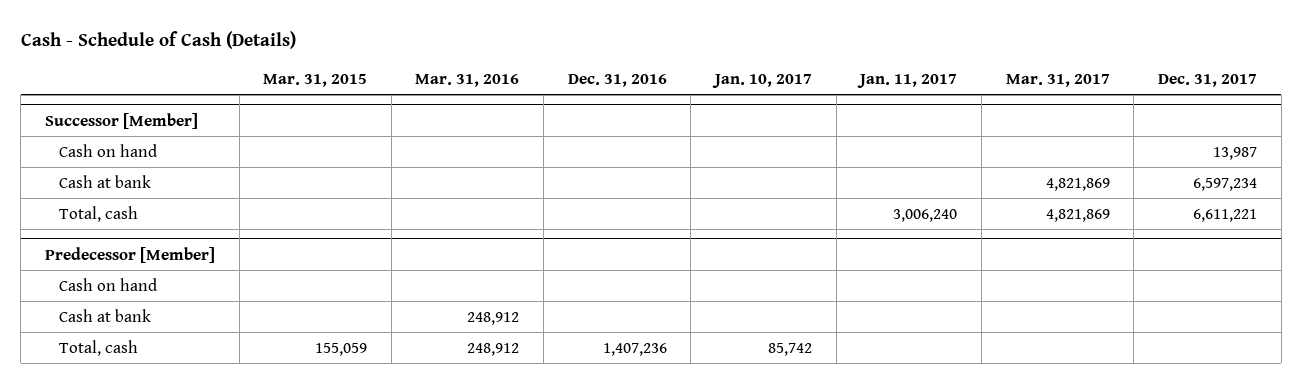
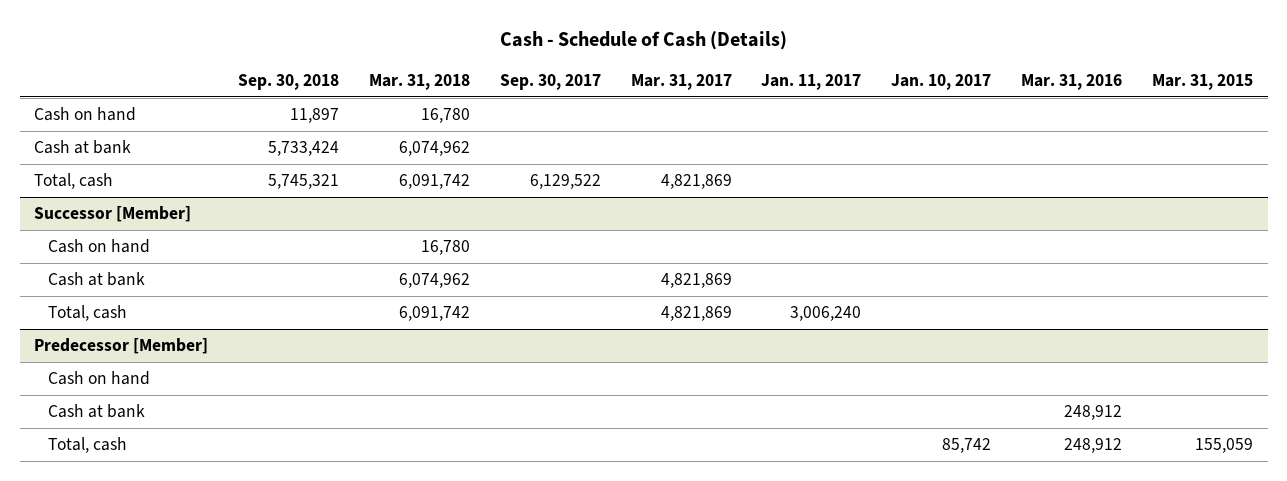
- | Mar. 31, 2015 | Mar. 31, 2016 | Dec. 31, 2016 | Jan. 10, 2017 | Jan. 11, 2017 | Mar. 31, 2017 | Dec. 31, 2017
+ | Sep. 30, 2018 | Mar. 31, 2018 | Sep. 30, 2017 | Mar. 31, 2017 | Jan. 11, 2017 | Jan. 10, 2017 | Mar. 31, 2016 | Mar. 31, 2015
+ Cash on hand | 11,897 | 16,780 | | | | | |
+ Cash at bank | 5,733,424 | 6,074,962 | | | | | |
+ Total, cash | 5,745,321 | 6,091,742 | 6,129,522 | 4,821,869 | | | |

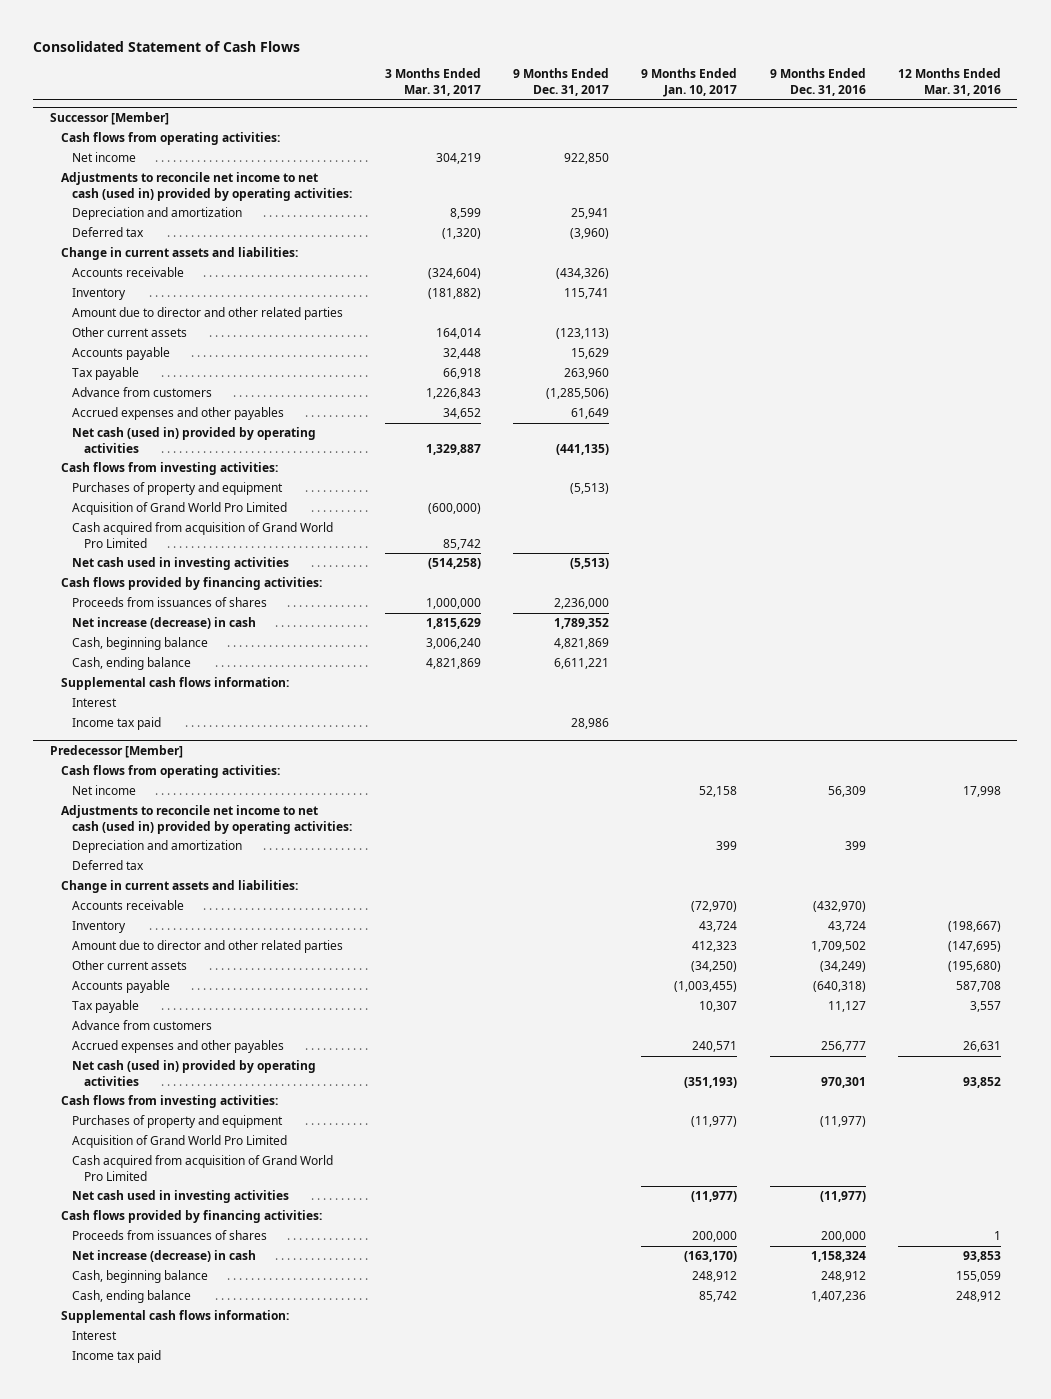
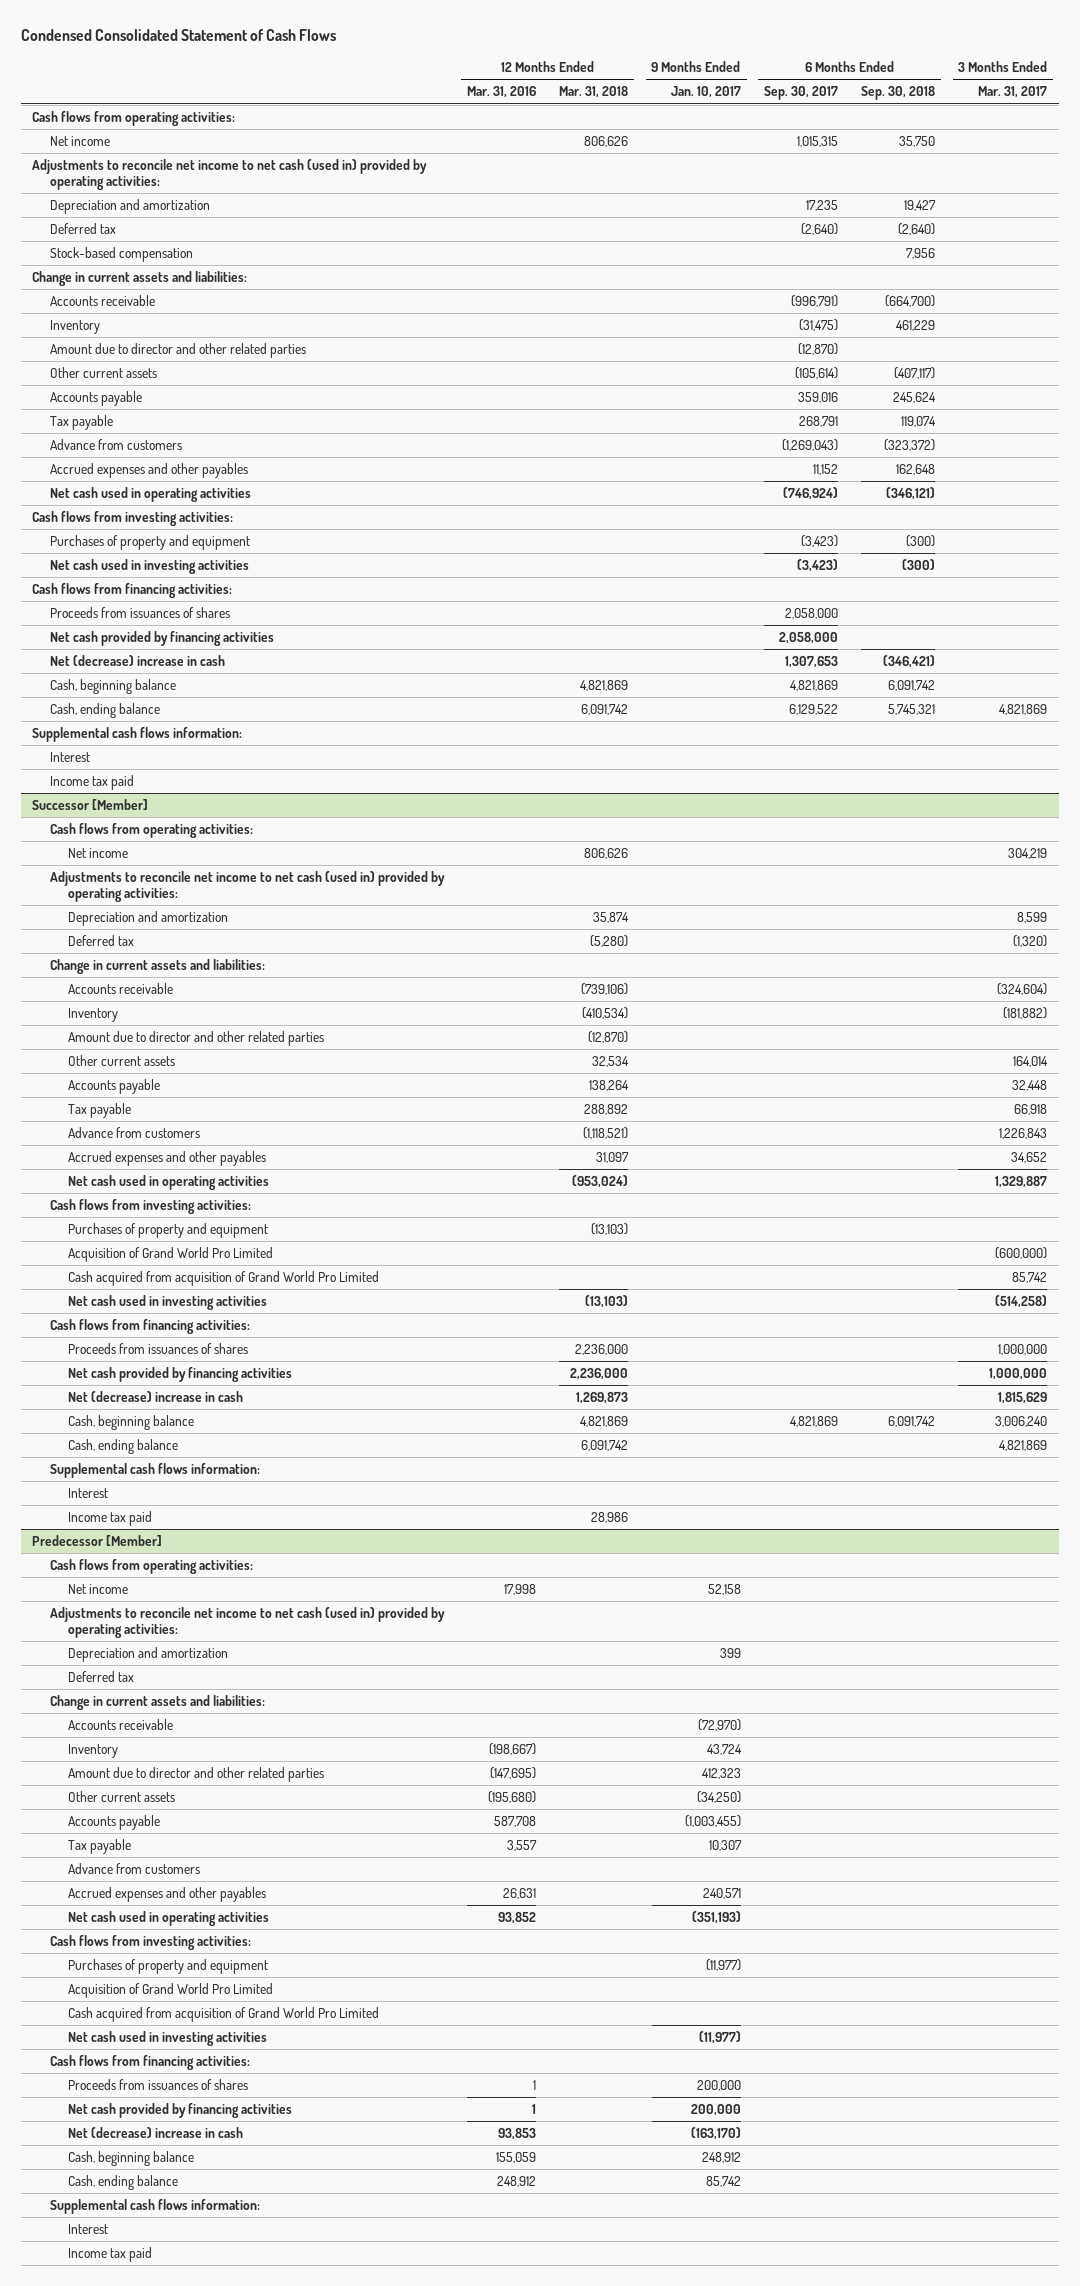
- Consolidated Statement of Cash Flows
+ Condensed Consolidated Statement of Cash Flows
- | 3 Months Ended Mar. 31, 2017 | 9 Months Ended Dec. 31, 2017 | 9 Months Ended Jan. 10, 2017 | 9 Months Ended Dec. 31, 2016 | 12 Months Ended Mar. 31, 2016
+ | 12 Months Ended Mar. 31, 2016 | 12 Months Ended Mar. 31, 2018 | 9 Months Ended Jan. 10, 2017 | 6 Months Ended Sep. 30, 2017 | 6 Months Ended Sep. 30, 2018 | 3 Months Ended Mar. 31, 2017
+ Cash flows from operating activities:
+ Net income | | 806,626 | | 1,015,315 | 35,750 |
+ Adjustments to reconcile net income to net cash (used in) provided by operating activities:
+ Depreciation and amortization | | | | 17,235 | 19,427 |
+ Deferred tax | | | | (2,640) | (2,640) |
+ Stock-based compensation | | | | | 7,956 |
+ Change in current assets and liabilities:
+ Accounts receivable | | | | (996,791) | (664,700) |
+ Inventory | | | | (31,475) | 461,229 |
+ Amount due to director and other related parties | | | | (12,870) | |
+ Other current assets | | | | (105,614) | (407,117) |
+ Accounts payable | | | | 359,016 | 245,624 |
+ Tax payable | | | | 268,791 | 119,074 |
+ Advance from customers | | | | (1,269,043) | (323,372) |
+ Accrued expenses and other payables | | | | 11,152 | 162,648 |
+ Net cash used in operating activities | | | | (746,924) | (346,121) |
+ Cash flows from investing activities:
+ Purchases of property and equipment | | | | (3,423) | (300) |
+ Net cash used in investing activities | | | | (3,423) | (300) |
+ Cash flows from financing activities:
+ Proceeds from issuances of shares | | | | 2,058,000 | |
+ Net cash provided by financing activities | | | | 2,058,000 | |
+ Net (decrease) increase in cash | | | | 1,307,653 | (346,421) |
+ Cash, beginning balance | | 4,821,869 | | 4,821,869 | 6,091,742 |
+ Cash, ending balance | | 6,091,742 | | 6,129,522 | 5,745,321 | 4,821,869
+ Supplemental cash flows information:
+ Interest
+ Income tax paid
@ Successor [Member]
- Net cash (used in) provided by operating activities | 1,329,887 | (441,135) | | |
+ Net cash used in operating activities | | (953,024) | | | | 1,329,887
- Cash flows provided by financing activities:
+ Cash flows from financing activities:
- Net increase (decrease) in cash | 1,815,629 | 1,789,352 | | |
+ Net cash provided by financing activities | | 2,236,000 | | | | 1,000,000
+ Net (decrease) increase in cash | | 1,269,873 | | | | 1,815,629
@ Predecessor [Member]
- Net cash (used in) provided by operating activities | | | (351,193) | 970,301 | 93,852
+ Net cash used in operating activities | 93,852 | | (351,193) | | |
- Cash flows provided by financing activities:
+ Cash flows from financing activities:
- Net increase (decrease) in cash | | | (163,170) | 1,158,324 | 93,853
+ Net cash provided by financing activities | 1 | | 200,000 | | |
+ Net (decrease) increase in cash | 93,853 | | (163,170) | | |

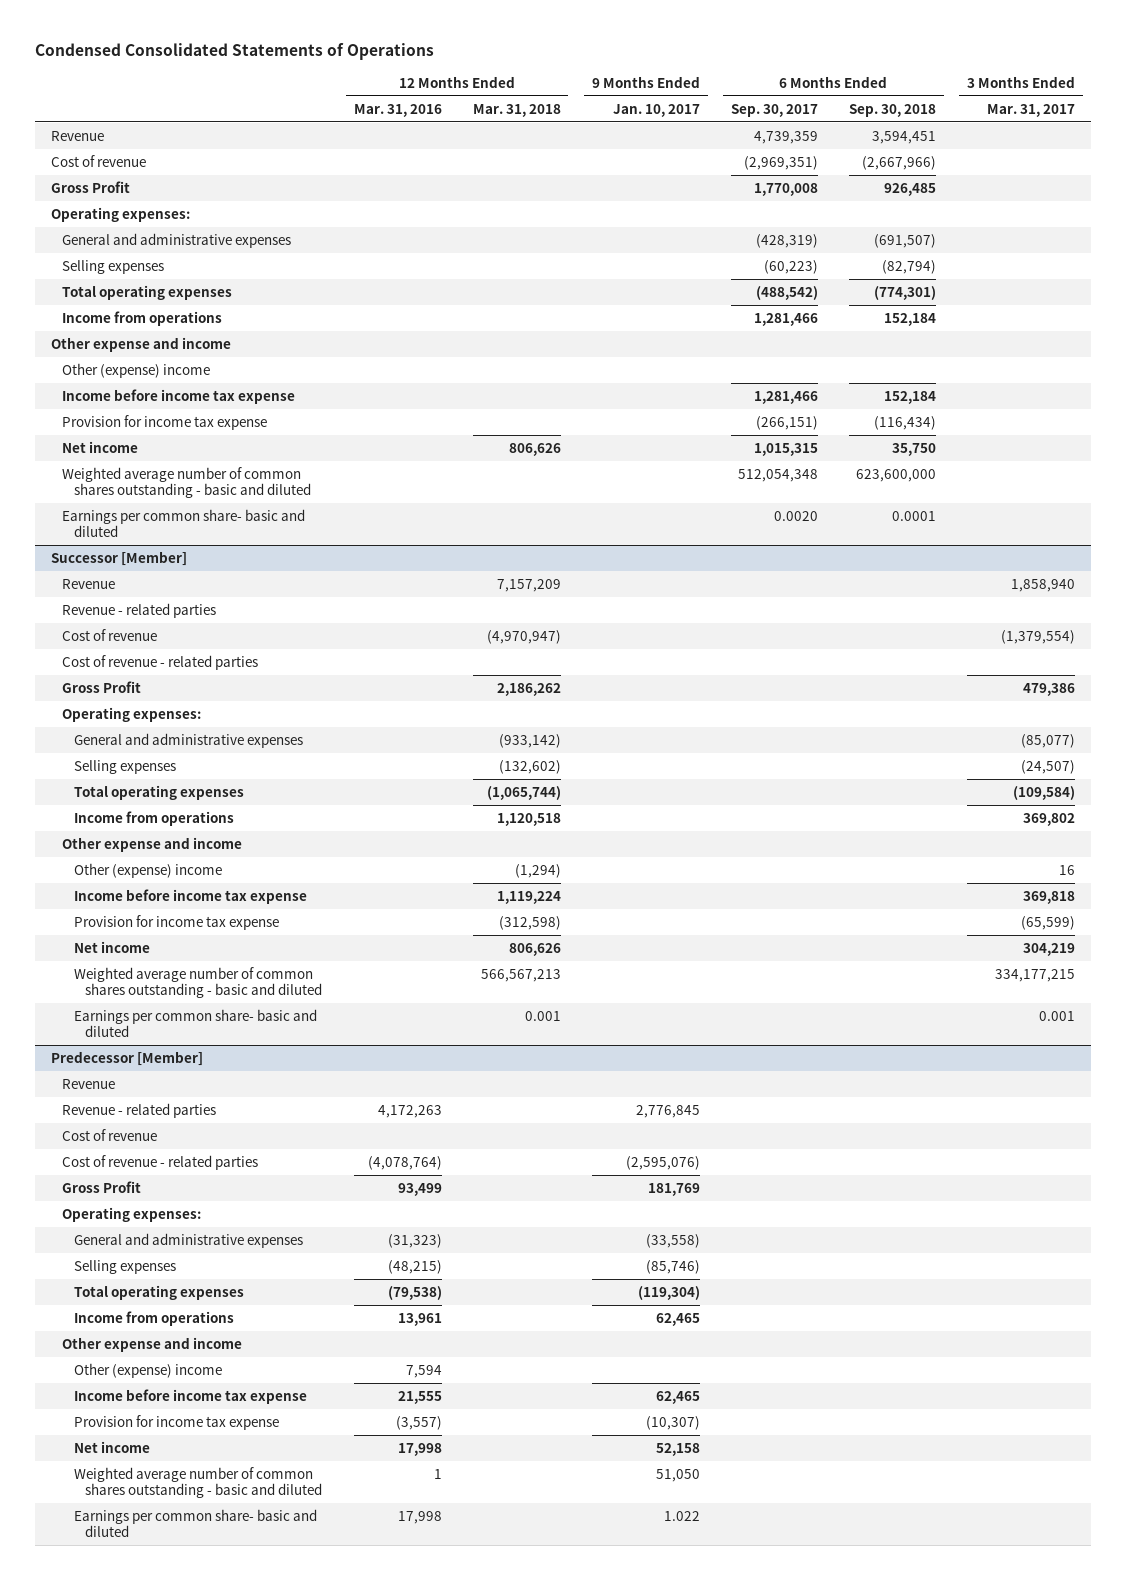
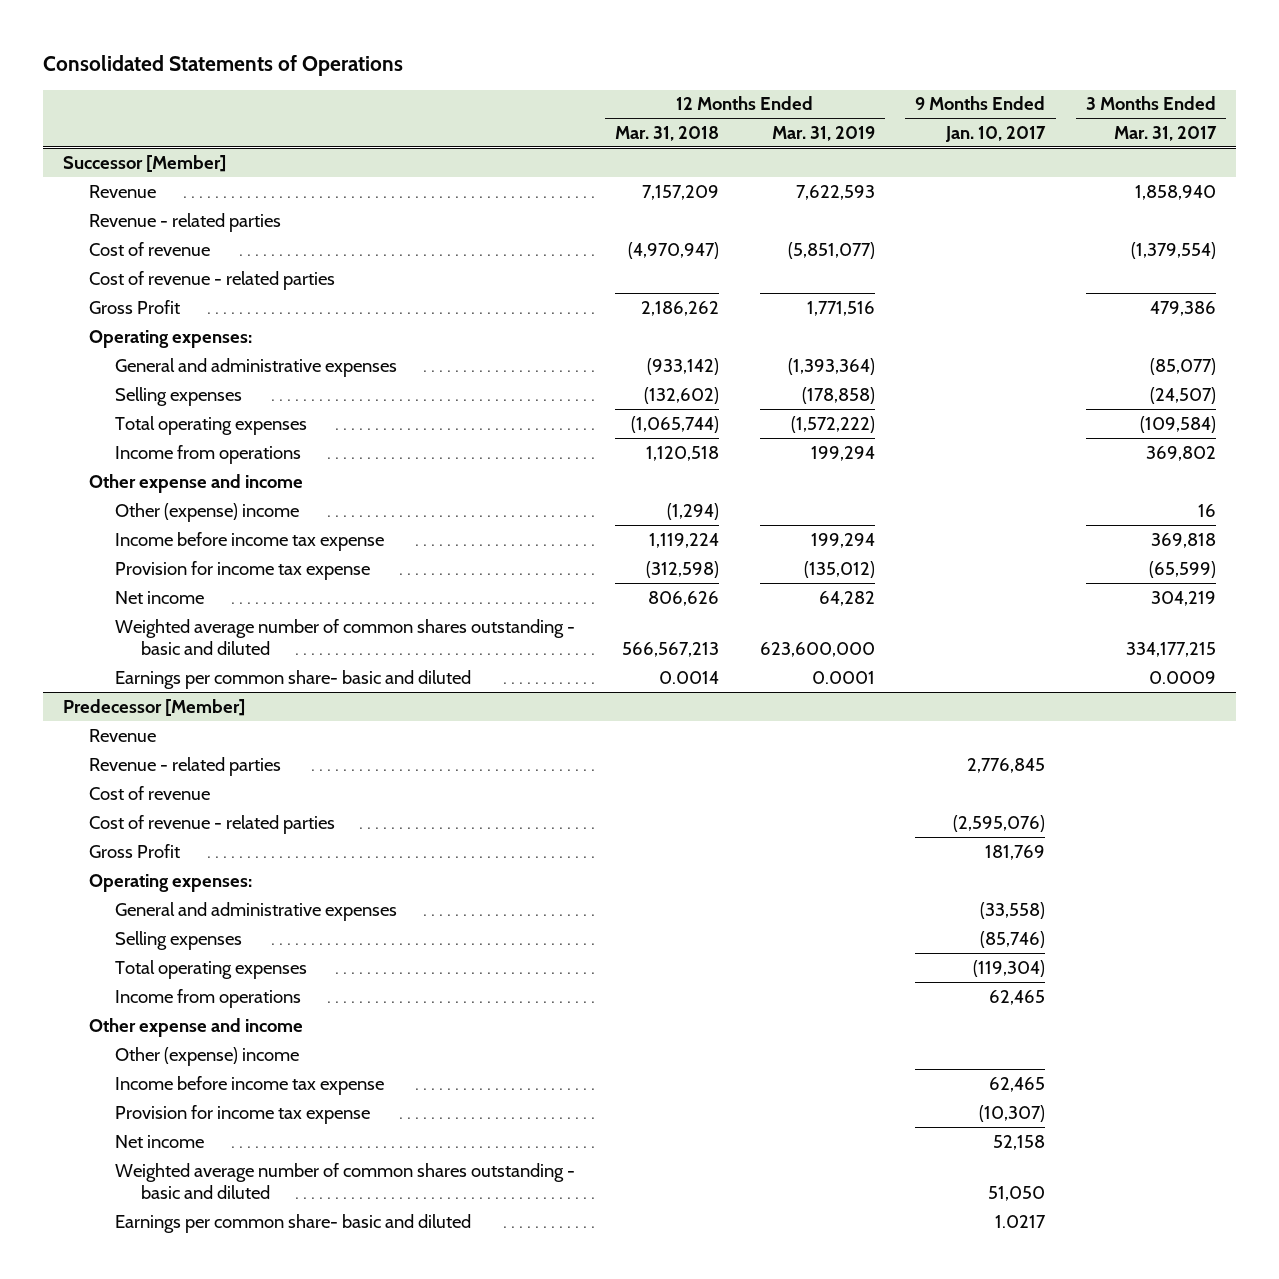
- Condensed Consolidated Statements of Operations
+ Consolidated Statements of Operations
- | 12 Months Ended Mar. 31, 2016 | 12 Months Ended Mar. 31, 2018 | 9 Months Ended Jan. 10, 2017 | 6 Months Ended Sep. 30, 2017 | 6 Months Ended Sep. 30, 2018 | 3 Months Ended Mar. 31, 2017
+ | 12 Months Ended Mar. 31, 2018 | 12 Months Ended Mar. 31, 2019 | 9 Months Ended Jan. 10, 2017 | 3 Months Ended Mar. 31, 2017
- Revenue | | | | 4,739,359 | 3,594,451 |
- Cost of revenue | | | | (2,969,351) | (2,667,966) |
- Gross Profit | | | | 1,770,008 | 926,485 |
- Operating expenses:
- General and administrative expenses | | | | (428,319) | (691,507) |
- Selling expenses | | | | (60,223) | (82,794) |
- Total operating expenses | | | | (488,542) | (774,301) |
- Income from operations | | | | 1,281,466 | 152,184 |
- Other expense and income
- Other (expense) income
- Income before income tax expense | | | | 1,281,466 | 152,184 |
- Provision for income tax expense | | | | (266,151) | (116,434) |
- Net income | | 806,626 | | 1,015,315 | 35,750 |
- Weighted average number of common shares outstanding - basic and diluted | | | | 512,054,348 | 623,600,000 |
- Earnings per common share- basic and diluted | | | | 0.0020 | 0.0001 |
@ Successor [Member]
- Earnings per common share- basic and diluted | | 0.001 | | | | 0.001
+ Earnings per common share- basic and diluted | 0.0014 | 0.0001 | | 0.0009
@ Predecessor [Member]
- Earnings per common share- basic and diluted | 17,998 | | 1.022 | | |
+ Earnings per common share- basic and diluted | | | 1.0217 |

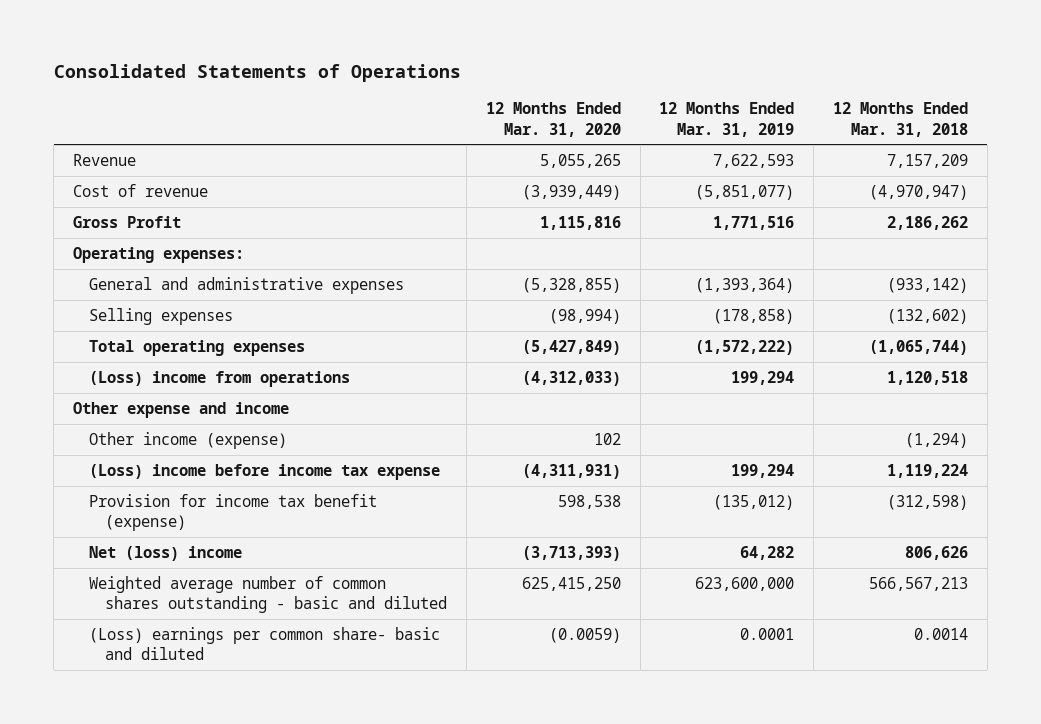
- | 12 Months Ended Mar. 31, 2018 | 12 Months Ended Mar. 31, 2019 | 9 Months Ended Jan. 10, 2017 | 3 Months Ended Mar. 31, 2017
+ | 12 Months Ended Mar. 31, 2020 | 12 Months Ended Mar. 31, 2019 | 12 Months Ended Mar. 31, 2018
- Successor [Member]
- Revenue - related parties
- Cost of revenue - related parties
- Income from operations | 1,120,518 | 199,294 | | 369,802
+ (Loss) income from operations | (4,312,033) | 199,294 | 1,120,518
- Other (expense) income | (1,294) | | | 16
- Income before income tax expense | 1,119,224 | 199,294 | | 369,818
- Provision for income tax expense | (312,598) | (135,012) | | (65,599)
- Net income | 806,626 | 64,282 | | 304,219
+ Other income (expense) | 102 | | (1,294)
+ (Loss) income before income tax expense | (4,311,931) | 199,294 | 1,119,224
+ Provision for income tax benefit (expense) | 598,538 | (135,012) | (312,598)
+ Net (loss) income | (3,713,393) | 64,282 | 806,626
- Earnings per common share- basic and diluted | 0.0014 | 0.0001 | | 0.0009
- Predecessor [Member]
- Revenue
- Revenue - related parties | | | 2,776,845 |
- Cost of revenue
- Cost of revenue - related parties | | | (2,595,076) |
- Gross Profit | | | 181,769 |
- Operating expenses:
- General and administrative expenses | | | (33,558) |
- Selling expenses | | | (85,746) |
- Total operating expenses | | | (119,304) |
- Income from operations | | | 62,465 |
- Other expense and income
- Other (expense) income
- Income before income tax expense | | | 62,465 |
- Provision for income tax expense | | | (10,307) |
- Net income | | | 52,158 |
- Weighted average number of common shares outstanding - basic and diluted | | | 51,050 |
- Earnings per common share- basic and diluted | | | 1.0217 |
+ (Loss) earnings per common share- basic and diluted | (0.0059) | 0.0001 | 0.0014

